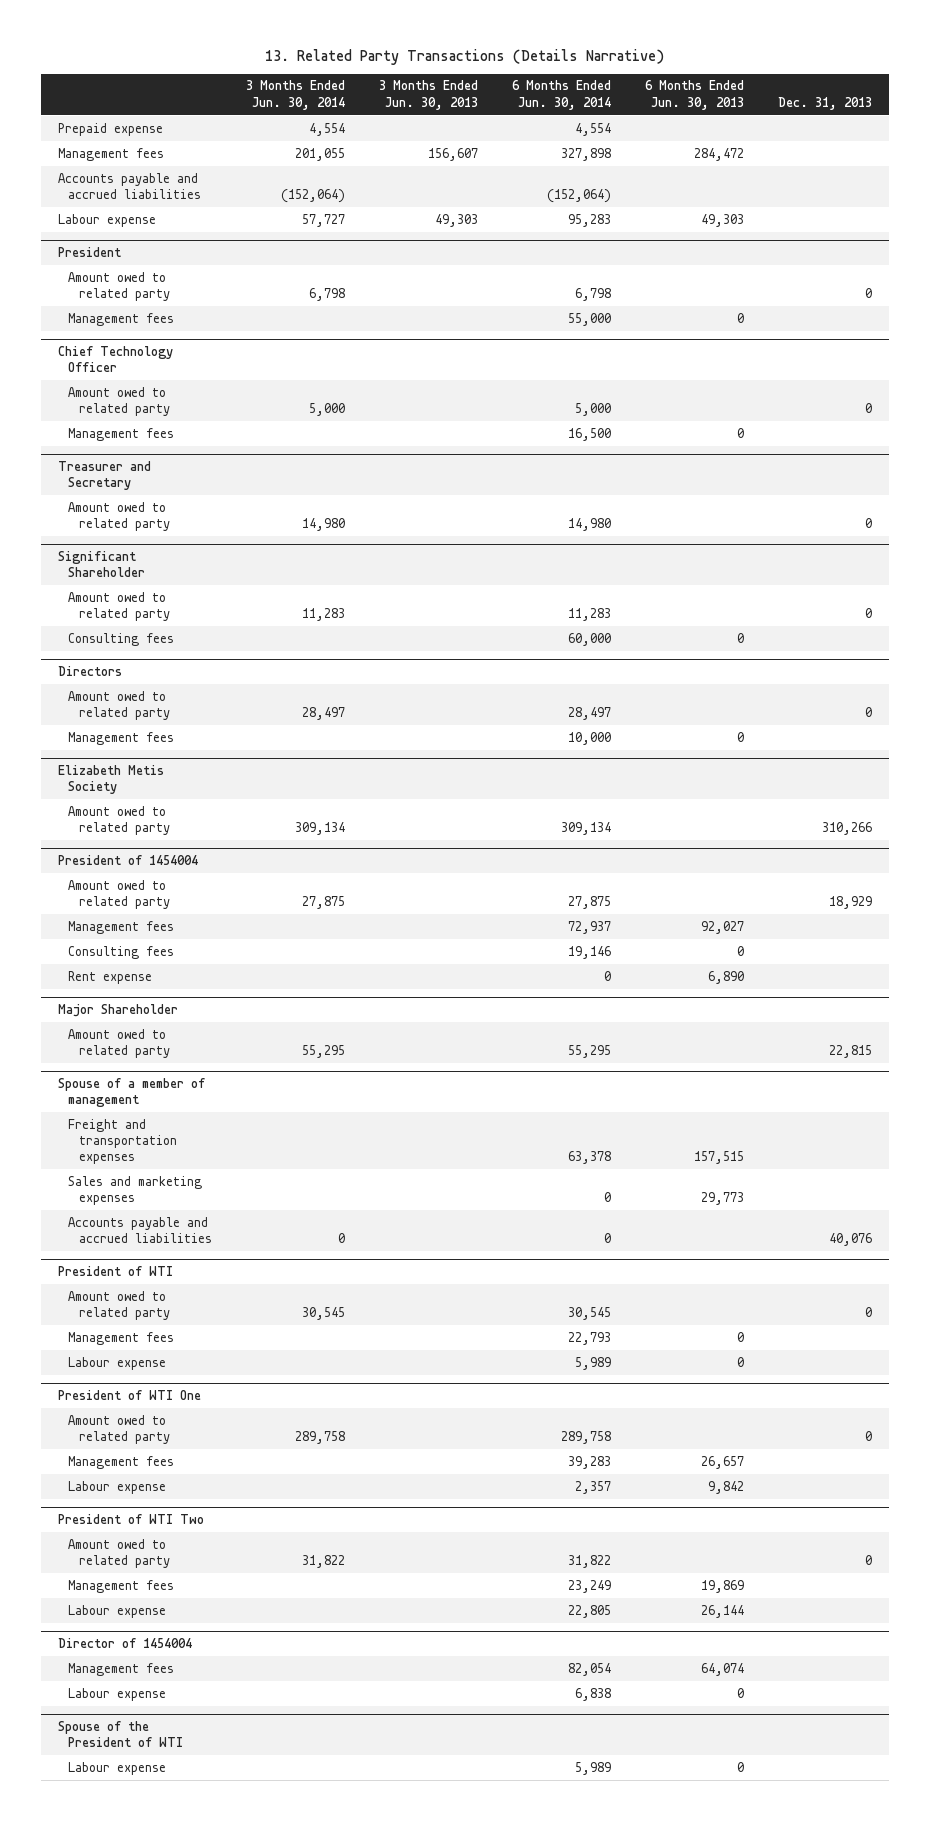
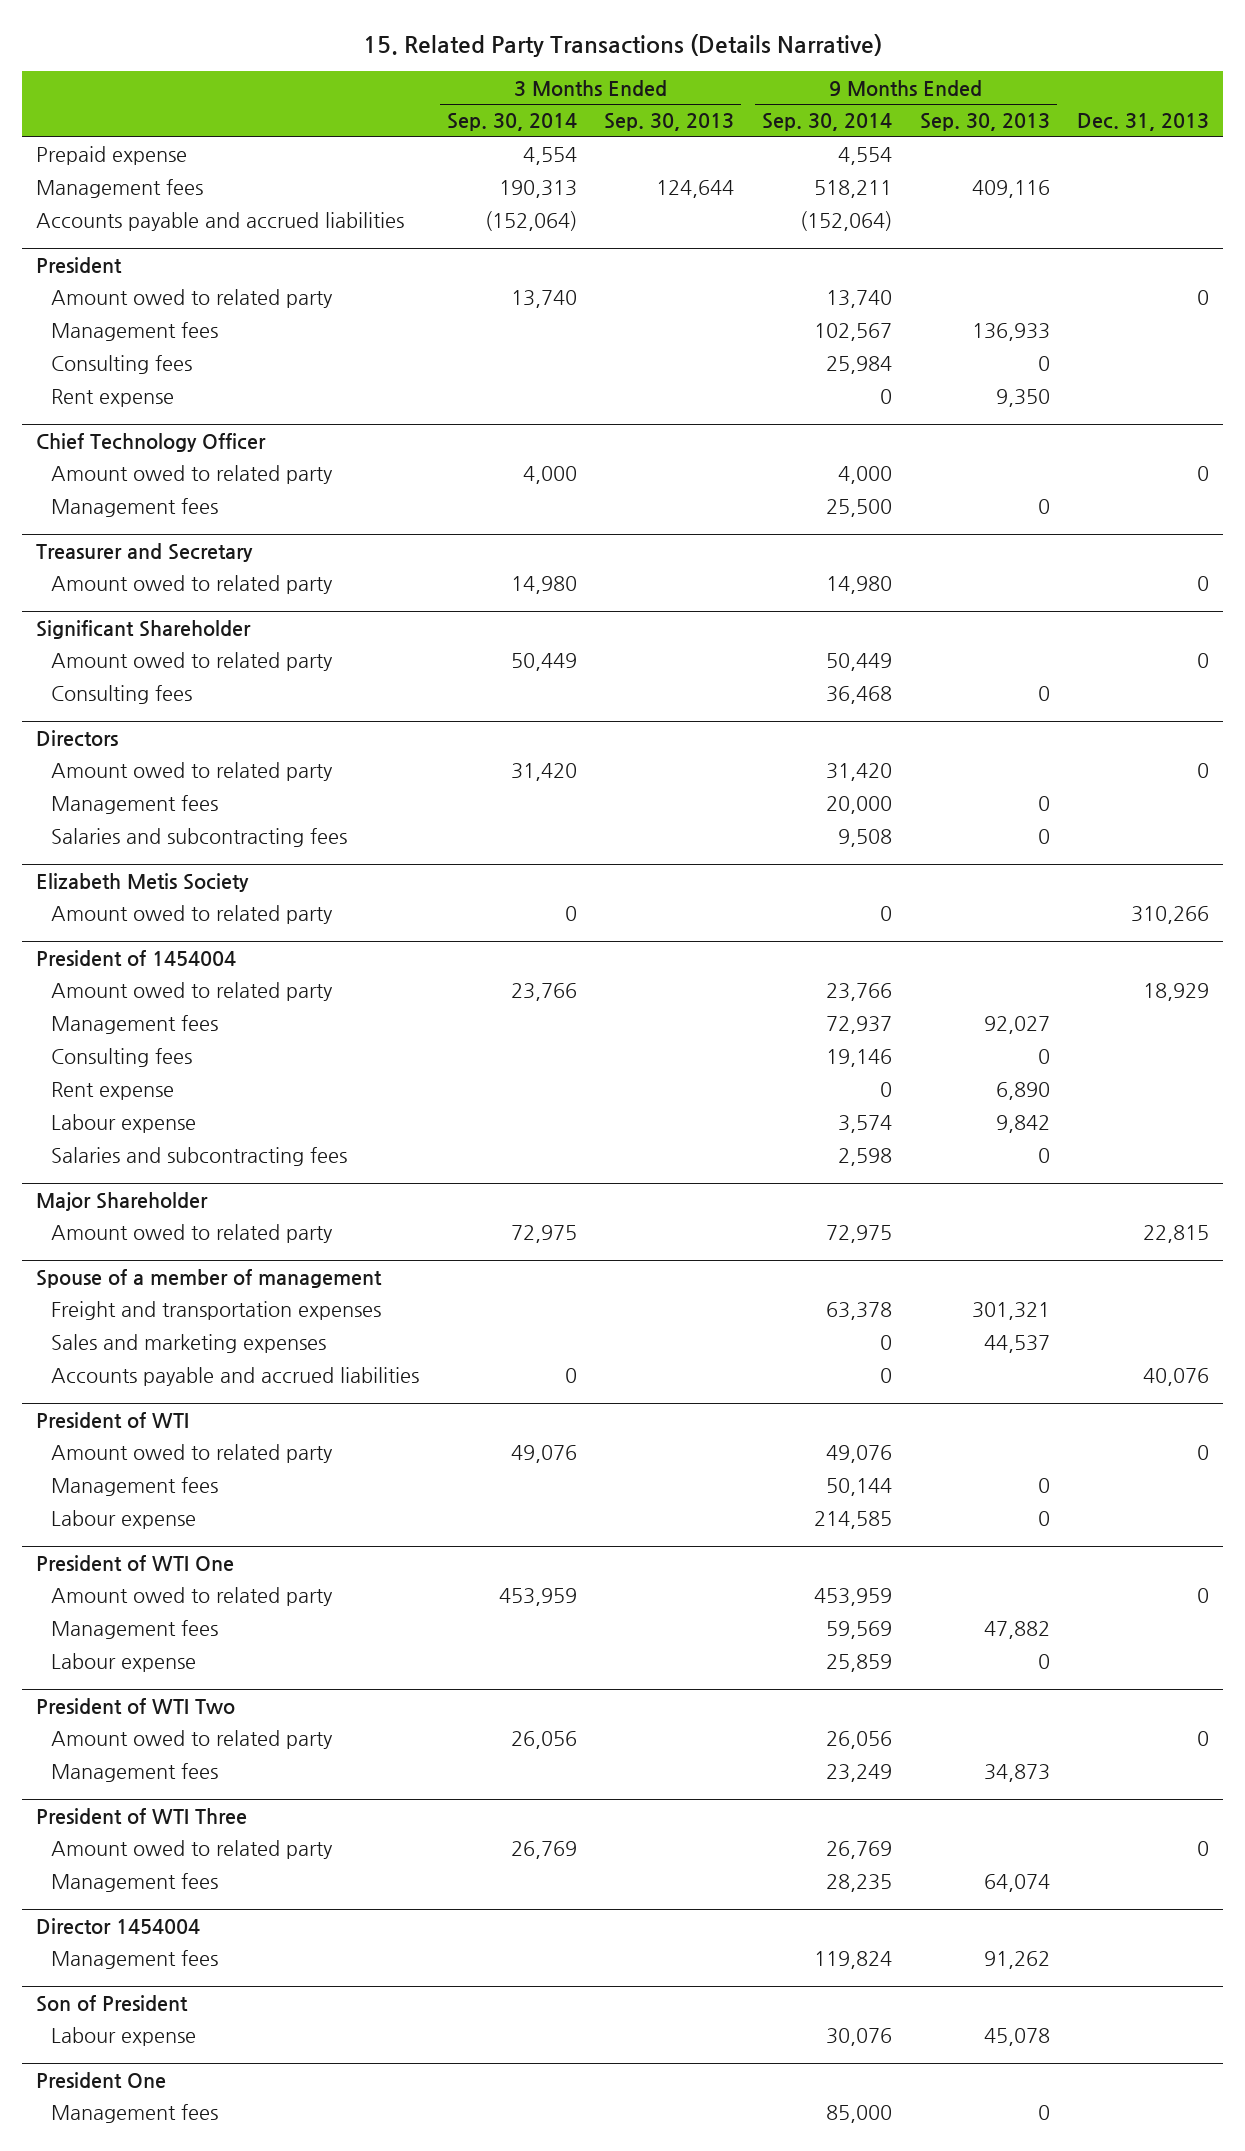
- 13. Related Party Transactions (Details Narrative)
+ 15. Related Party Transactions (Details Narrative)
- | 3 Months Ended Jun. 30, 2014 | 3 Months Ended Jun. 30, 2013 | 6 Months Ended Jun. 30, 2014 | 6 Months Ended Jun. 30, 2013 | Dec. 31, 2013
+ | 3 Months Ended Sep. 30, 2014 | 3 Months Ended Sep. 30, 2013 | 9 Months Ended Sep. 30, 2014 | 9 Months Ended Sep. 30, 2013 | Dec. 31, 2013
- Labour expense | 57,727 | 49,303 | 95,283 | 49,303 |
@ President
+ Consulting fees | | | 25,984 | 0 |
+ Rent expense | | | 0 | 9,350 |
@ Directors
+ Salaries and subcontracting fees | | | 9,508 | 0 |
@ President of 1454004
+ Labour expense | | | 3,574 | 9,842 |
+ Salaries and subcontracting fees | | | 2,598 | 0 |
@ President of WTI Two
- Labour expense | | | 22,805 | 26,144 |
- Director of 1454004
+ President of WTI Three
+ Amount owed to related party | 26,769 | | 26,769 | | 0
- Labour expense | | | 6,838 | 0 |
- Spouse of the President of WTI
- Labour expense | | | 5,989 | 0 |
+ Director 1454004
+ Management fees | | | 119,824 | 91,262 |
+ Son of President
+ Labour expense | | | 30,076 | 45,078 |
+ President One
+ Management fees | | | 85,000 | 0 |

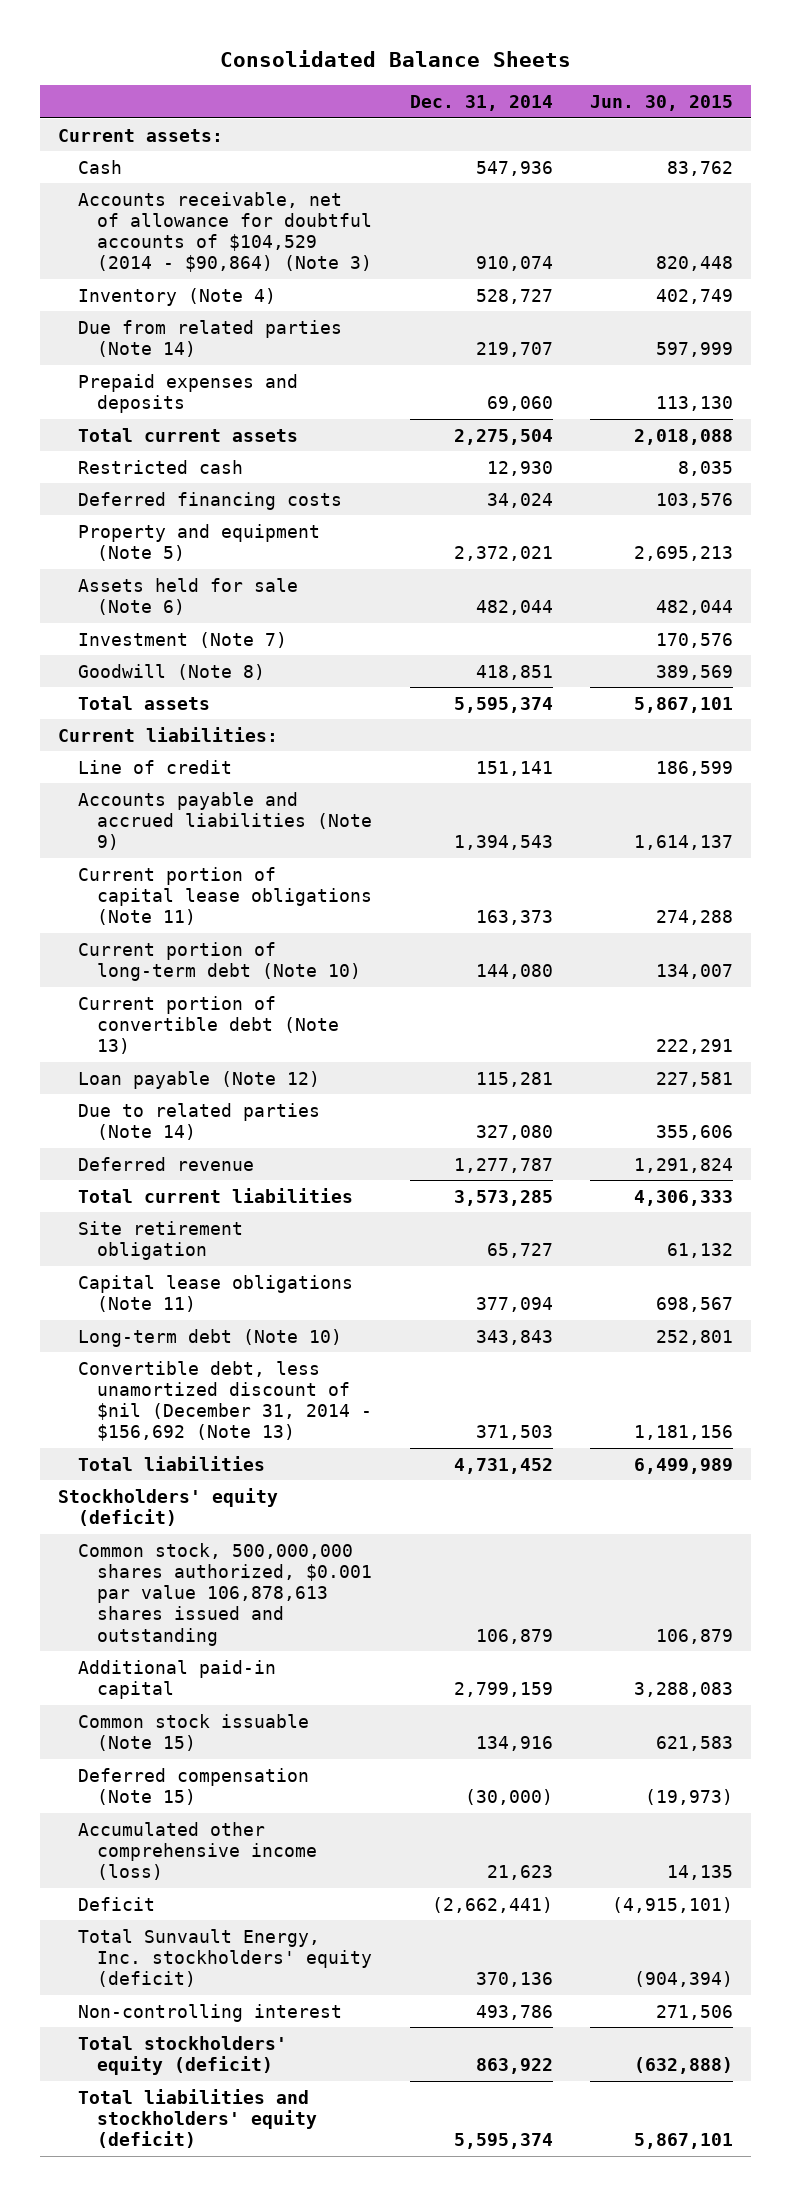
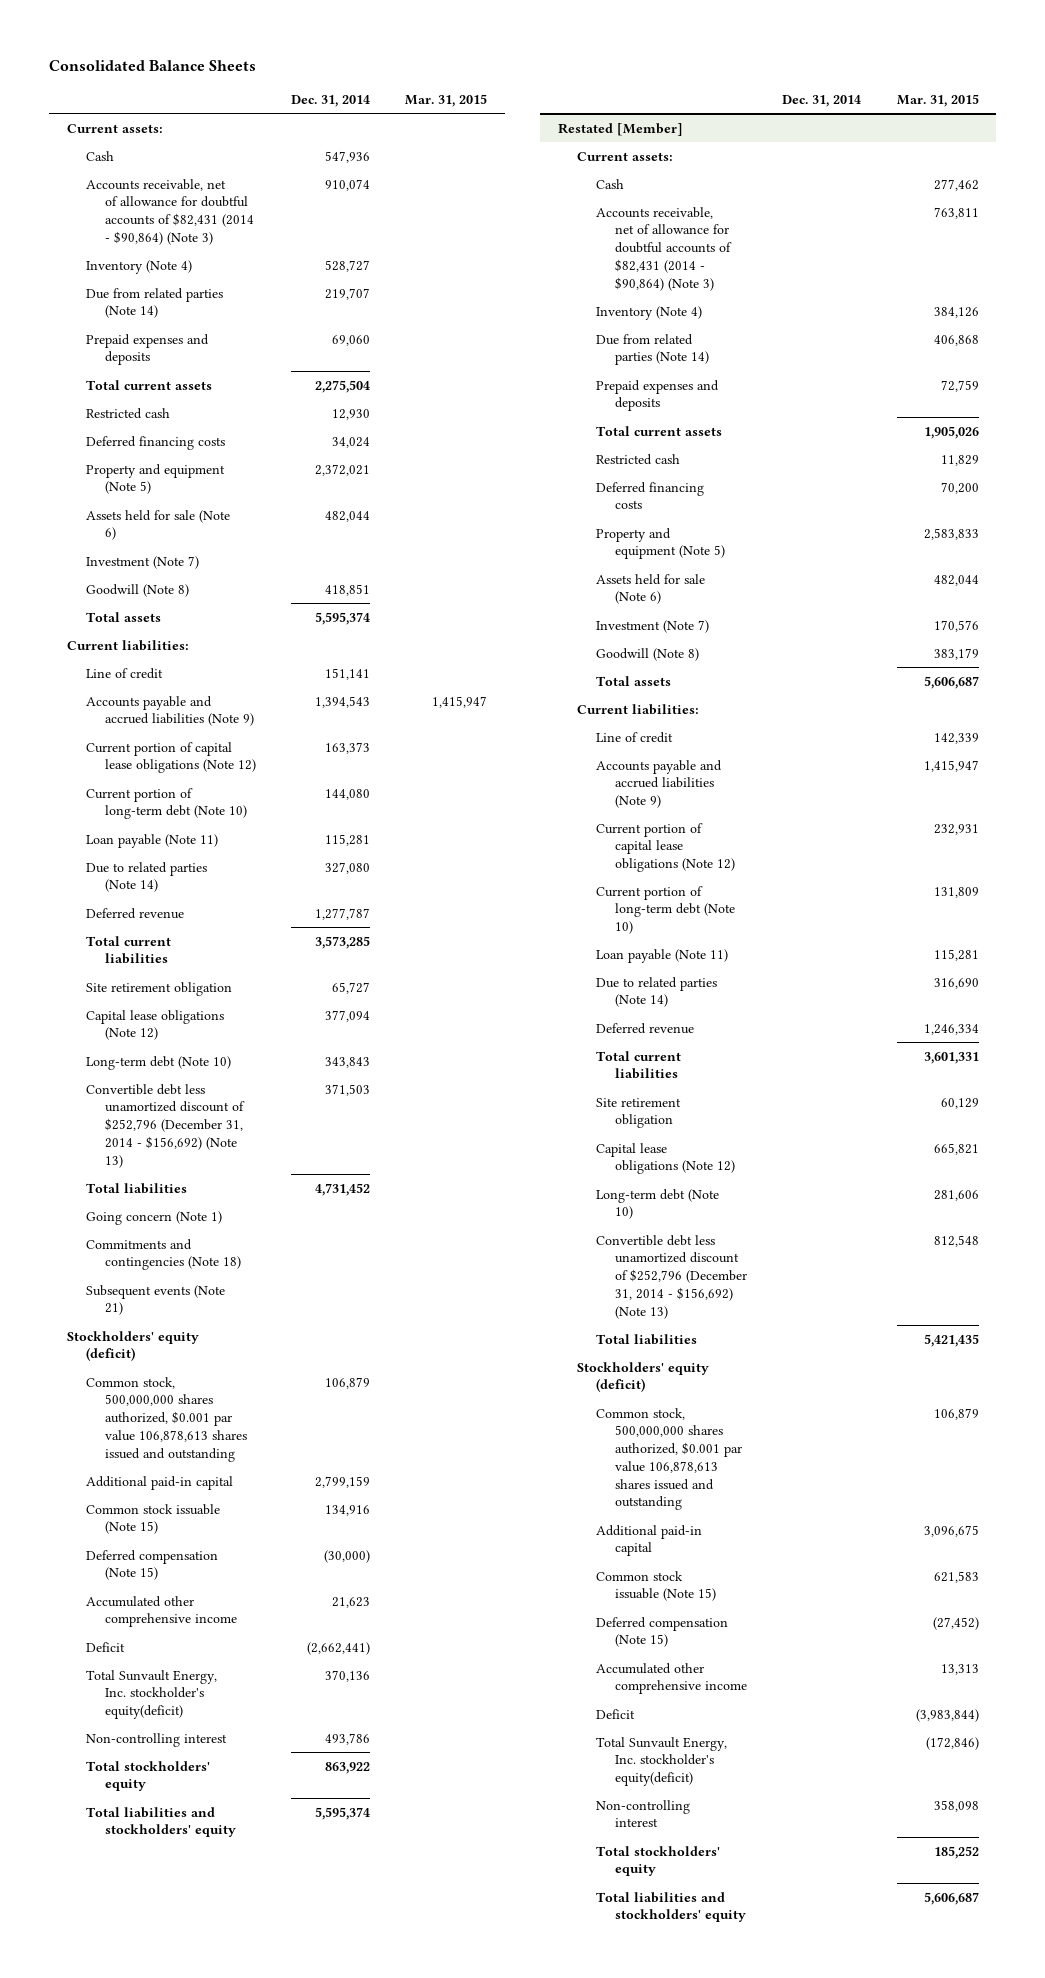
- | Dec. 31, 2014 | Jun. 30, 2015
+ | Dec. 31, 2014 | Mar. 31, 2015
- Accounts receivable, net of allowance for doubtful accounts of $104,529 (2014 - $90,864) (Note 3) | 910,074 | 820,448
+ Accounts receivable, net of allowance for doubtful accounts of $82,431 (2014 - $90,864) (Note 3) | 910,074 |
- Current portion of capital lease obligations (Note 11) | 163,373 | 274,288
+ Current portion of capital lease obligations (Note 12) | 163,373 |
- Current portion of convertible debt (Note 13) | | 222,291
- Loan payable (Note 12) | 115,281 | 227,581
+ Loan payable (Note 11) | 115,281 |
- Capital lease obligations (Note 11) | 377,094 | 698,567
+ Capital lease obligations (Note 12) | 377,094 |
- Convertible debt, less unamortized discount of $nil (December 31, 2014 - $156,692 (Note 13) | 371,503 | 1,181,156
+ Convertible debt less unamortized discount of $252,796 (December 31, 2014 - $156,692) (Note 13) | 371,503 |
+ Going concern (Note 1)
+ Commitments and contingencies (Note 18)
+ Subsequent events (Note 21)
- Accumulated other comprehensive income (loss) | 21,623 | 14,135
+ Accumulated other comprehensive income | 21,623 |
- Total Sunvault Energy, Inc. stockholders' equity (deficit) | 370,136 | (904,394)
+ Total Sunvault Energy, Inc. stockholder's equity(deficit) | 370,136 |
- Total stockholders' equity (deficit) | 863,922 | (632,888)
- Total liabilities and stockholders' equity (deficit) | 5,595,374 | 5,867,101
+ Total stockholders' equity | 863,922 |
+ Total liabilities and stockholders' equity | 5,595,374 |
+ Restated [Member]
+ Current assets:
+ Cash | | 277,462
+ Accounts receivable, net of allowance for doubtful accounts of $82,431 (2014 - $90,864) (Note 3) | | 763,811
+ Inventory (Note 4) | | 384,126
+ Due from related parties (Note 14) | | 406,868
+ Prepaid expenses and deposits | | 72,759
+ Total current assets | | 1,905,026
+ Restricted cash | | 11,829
+ Deferred financing costs | | 70,200
+ Property and equipment (Note 5) | | 2,583,833
+ Assets held for sale (Note 6) | | 482,044
+ Investment (Note 7) | | 170,576
+ Goodwill (Note 8) | | 383,179
+ Total assets | | 5,606,687
+ Current liabilities:
+ Line of credit | | 142,339
+ Accounts payable and accrued liabilities (Note 9) | | 1,415,947
+ Current portion of capital lease obligations (Note 12) | | 232,931
+ Current portion of long-term debt (Note 10) | | 131,809
+ Loan payable (Note 11) | | 115,281
+ Due to related parties (Note 14) | | 316,690
+ Deferred revenue | | 1,246,334
+ Total current liabilities | | 3,601,331
+ Site retirement obligation | | 60,129
+ Capital lease obligations (Note 12) | | 665,821
+ Long-term debt (Note 10) | | 281,606
+ Convertible debt less unamortized discount of $252,796 (December 31, 2014 - $156,692) (Note 13) | | 812,548
+ Total liabilities | | 5,421,435
+ Stockholders' equity (deficit)
+ Common stock, 500,000,000 shares authorized, $0.001 par value 106,878,613 shares issued and outstanding | | 106,879
+ Additional paid-in capital | | 3,096,675
+ Common stock issuable (Note 15) | | 621,583
+ Deferred compensation (Note 15) | | (27,452)
+ Accumulated other comprehensive income | | 13,313
+ Deficit | | (3,983,844)
+ Total Sunvault Energy, Inc. stockholder's equity(deficit) | | (172,846)
+ Non-controlling interest | | 358,098
+ Total stockholders' equity | | 185,252
+ Total liabilities and stockholders' equity | | 5,606,687

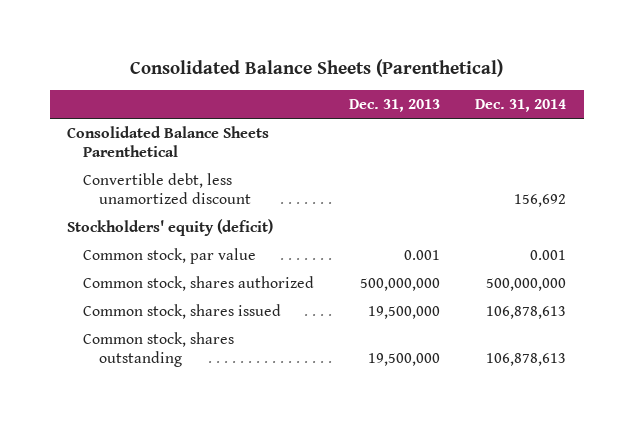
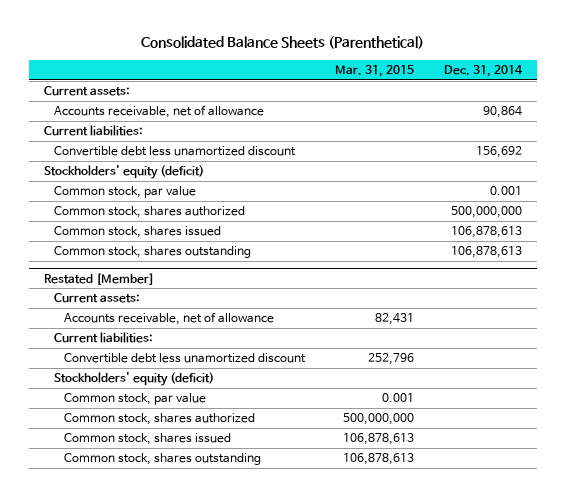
- | Dec. 31, 2013 | Dec. 31, 2014
+ | Mar. 31, 2015 | Dec. 31, 2014
- Consolidated Balance Sheets Parenthetical
- Convertible debt, less unamortized discount | | 156,692
+ Current assets:
+ Accounts receivable, net of allowance | | 90,864
+ Current liabilities:
+ Convertible debt less unamortized discount | | 156,692
+ Restated [Member]
+ Current assets:
+ Accounts receivable, net of allowance | 82,431 |
+ Current liabilities:
+ Convertible debt less unamortized discount | 252,796 |
+ Stockholders' equity (deficit)
+ Common stock, par value | 0.001 |
+ Common stock, shares authorized | 500,000,000 |
+ Common stock, shares issued | 106,878,613 |
+ Common stock, shares outstanding | 106,878,613 |

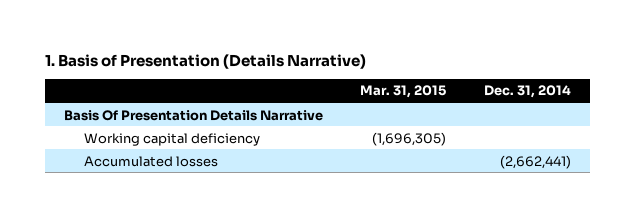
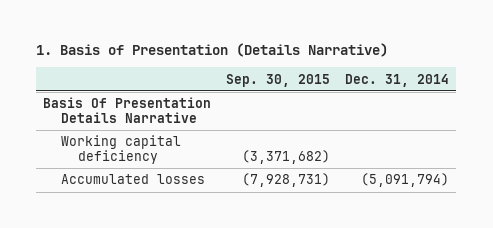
- | Mar. 31, 2015 | Dec. 31, 2014
+ | Sep. 30, 2015 | Dec. 31, 2014
- Accumulated losses | | (2,662,441)
+ Accumulated losses | (7,928,731) | (5,091,794)

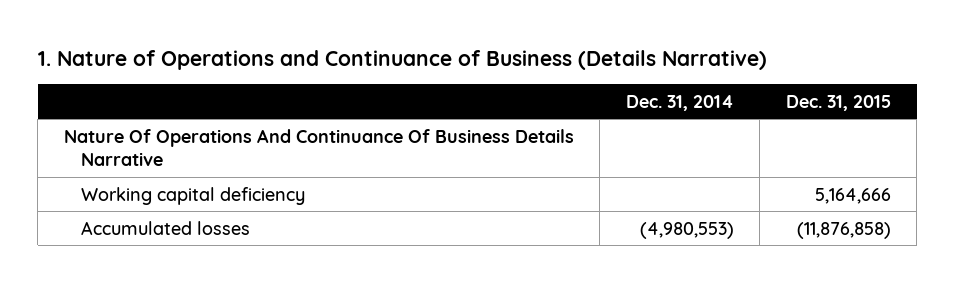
- 1. Basis of Presentation (Details Narrative)
+ 1. Nature of Operations and Continuance of Business (Details Narrative)
- | Sep. 30, 2015 | Dec. 31, 2014
+ | Dec. 31, 2014 | Dec. 31, 2015
- Basis Of Presentation Details Narrative
+ Nature Of Operations And Continuance Of Business Details Narrative
- Accumulated losses | (7,928,731) | (5,091,794)
+ Accumulated losses | (4,980,553) | (11,876,858)

